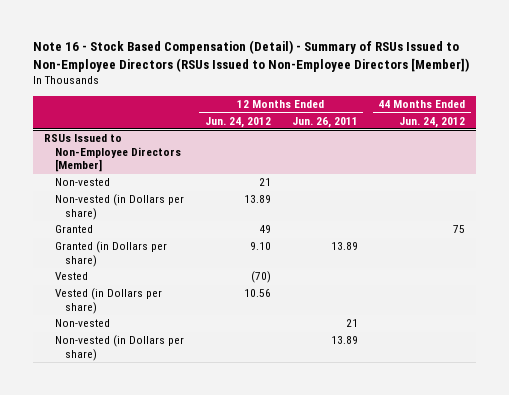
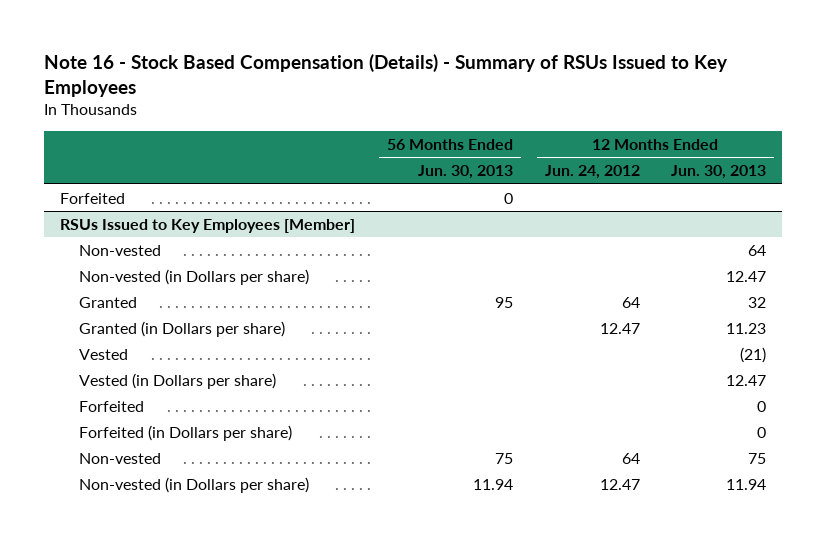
- Note 16 - Stock Based Compensation (Detail) - Summary of RSUs Issued to Non-Employee Directors (RSUs Issued to Non-Employee Directors [Member])
+ Note 16 - Stock Based Compensation (Details) - Summary of RSUs Issued to Key Employees
- | 12 Months Ended Jun. 24, 2012 | 12 Months Ended Jun. 26, 2011 | 44 Months Ended Jun. 24, 2012
+ | 56 Months Ended Jun. 30, 2013 | 12 Months Ended Jun. 24, 2012 | 12 Months Ended Jun. 30, 2013
- RSUs Issued to Non-Employee Directors [Member]
- Non-vested | 21 | |
- Non-vested (in Dollars per share) | 13.89 | |
- Granted | 49 | | 75
- Granted (in Dollars per share) | 9.10 | 13.89 |
- Vested | (70) | |
- Vested (in Dollars per share) | 10.56 | |
- Non-vested | | 21 |
- Non-vested (in Dollars per share) | | 13.89 |
+ Forfeited | 0 | |
+ RSUs Issued to Key Employees [Member]
+ Non-vested | | | 64
+ Non-vested (in Dollars per share) | | | 12.47
+ Granted | 95 | 64 | 32
+ Granted (in Dollars per share) | | 12.47 | 11.23
+ Vested | | | (21)
+ Vested (in Dollars per share) | | | 12.47
+ Forfeited | | | 0
+ Forfeited (in Dollars per share) | | | 0
+ Non-vested | 75 | 64 | 75
+ Non-vested (in Dollars per share) | 11.94 | 12.47 | 11.94

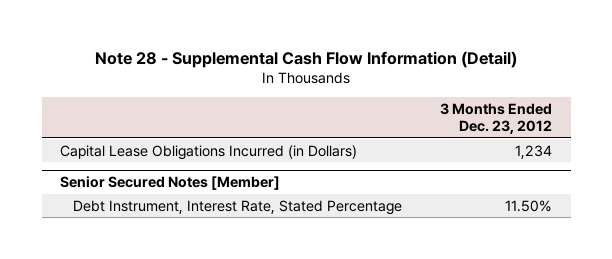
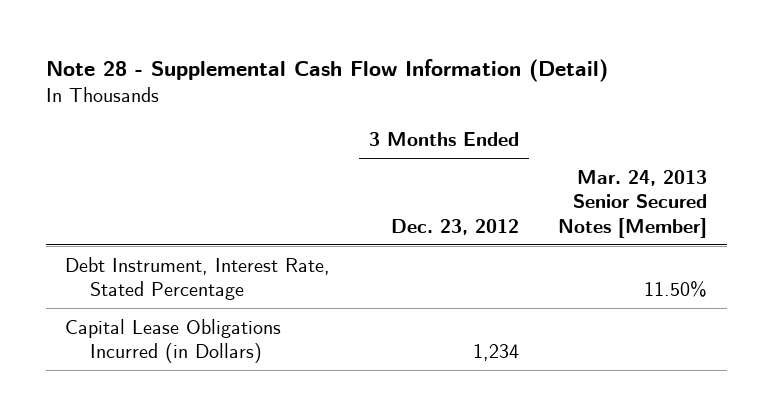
- | 3 Months Ended Dec. 23, 2012
+ | 3 Months Ended Dec. 23, 2012 | Mar. 24, 2013 Senior Secured Notes [Member]
+ Debt Instrument, Interest Rate, Stated Percentage | | 11.50%
- Senior Secured Notes [Member]
- Debt Instrument, Interest Rate, Stated Percentage | 11.50%

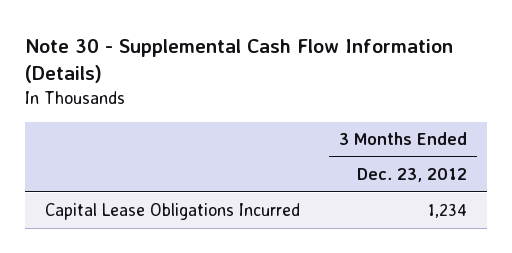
- Note 28 - Supplemental Cash Flow Information (Detail)
+ Note 30 - Supplemental Cash Flow Information (Details)
- | 3 Months Ended Dec. 23, 2012 | Mar. 24, 2013 Senior Secured Notes [Member]
+ | 3 Months Ended Dec. 23, 2012
- Debt Instrument, Interest Rate, Stated Percentage | | 11.50%
- Capital Lease Obligations Incurred (in Dollars) | 1,234 |
+ Capital Lease Obligations Incurred | 1,234

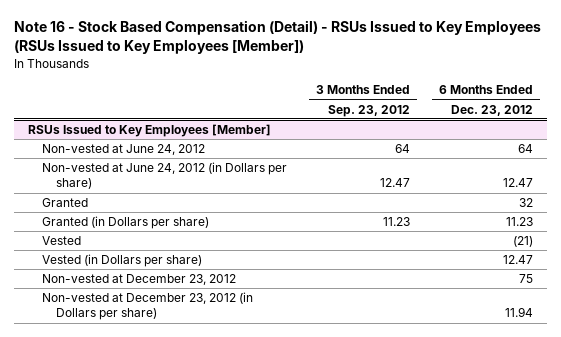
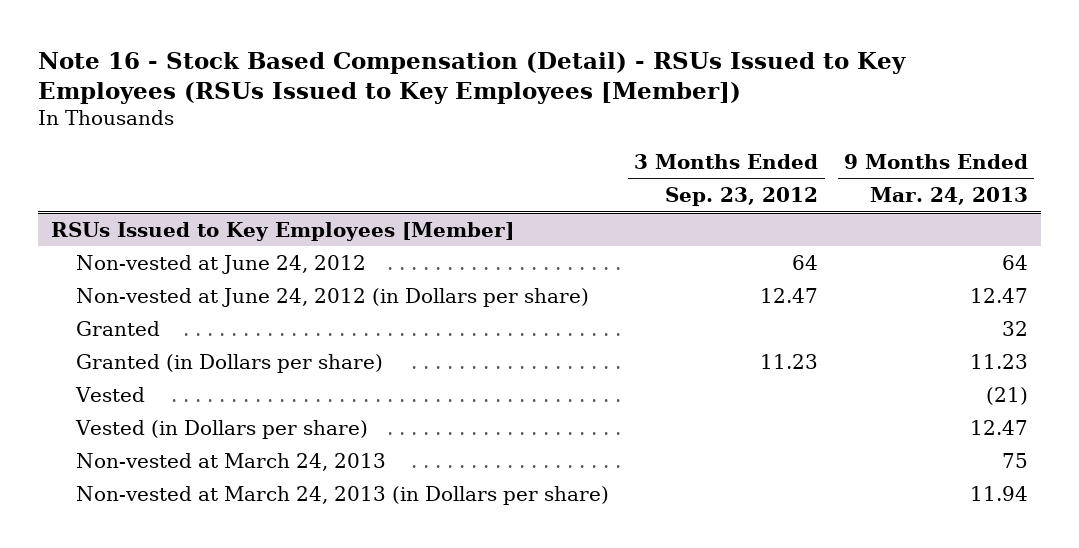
- | 3 Months Ended Sep. 23, 2012 | 6 Months Ended Dec. 23, 2012
+ | 3 Months Ended Sep. 23, 2012 | 9 Months Ended Mar. 24, 2013
@ RSUs Issued to Key Employees [Member]
- Non-vested at December 23, 2012 | | 75
- Non-vested at December 23, 2012 (in Dollars per share) | | 11.94
+ Non-vested at March 24, 2013 | | 75
+ Non-vested at March 24, 2013 (in Dollars per share) | | 11.94

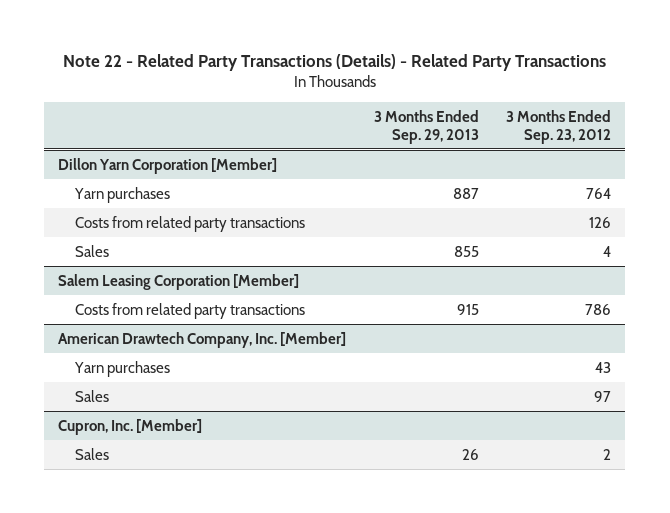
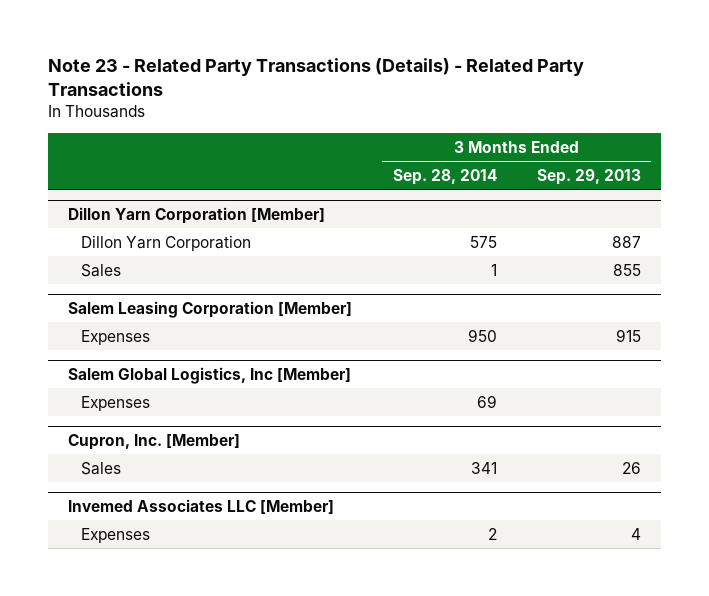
- Note 22 - Related Party Transactions (Details) - Related Party Transactions
+ Note 23 - Related Party Transactions (Details) - Related Party Transactions
- | 3 Months Ended Sep. 29, 2013 | 3 Months Ended Sep. 23, 2012
+ | 3 Months Ended Sep. 28, 2014 | 3 Months Ended Sep. 29, 2013
@ Dillon Yarn Corporation [Member]
- Yarn purchases | 887 | 764
- Costs from related party transactions | | 126
+ Dillon Yarn Corporation | 575 | 887
@ Salem Leasing Corporation [Member]
- Costs from related party transactions | 915 | 786
- American Drawtech Company, Inc. [Member]
- Yarn purchases | | 43
- Sales | | 97
@ Salem Leasing Corporation [Member]
+ Expenses | 950 | 915
+ Salem Global Logistics, Inc [Member]
+ Expenses | 69 |
+ Invemed Associates LLC [Member]
+ Expenses | 2 | 4

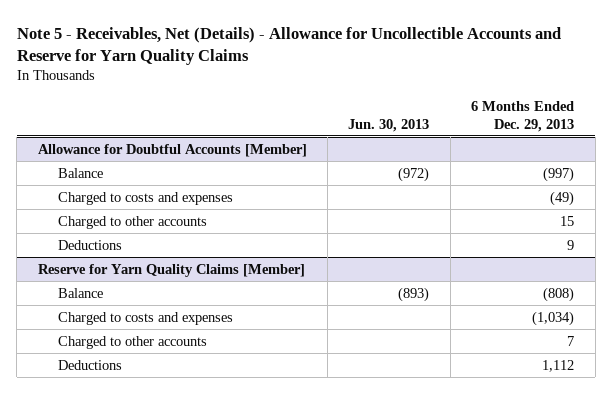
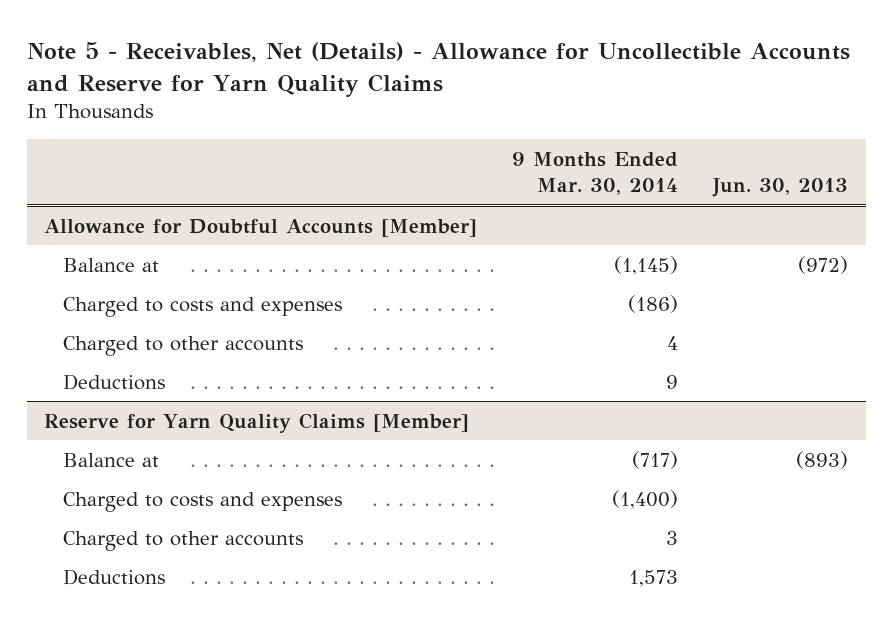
- | Jun. 30, 2013 | 6 Months Ended Dec. 29, 2013
+ | 9 Months Ended Mar. 30, 2014 | Jun. 30, 2013
@ Allowance for Doubtful Accounts [Member]
- Balance | (972) | (997)
+ Balance at | (1,145) | (972)
@ Reserve for Yarn Quality Claims [Member]
- Balance | (893) | (808)
+ Balance at | (717) | (893)

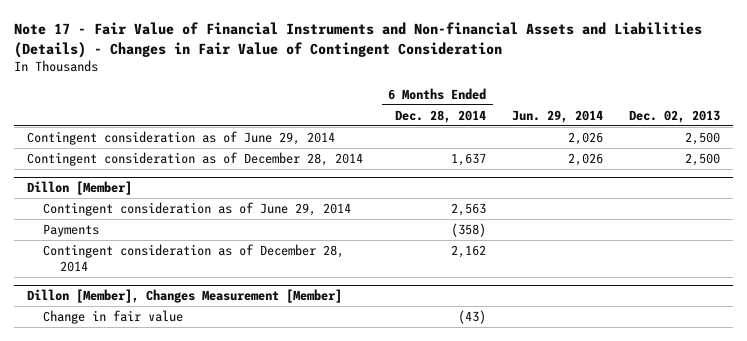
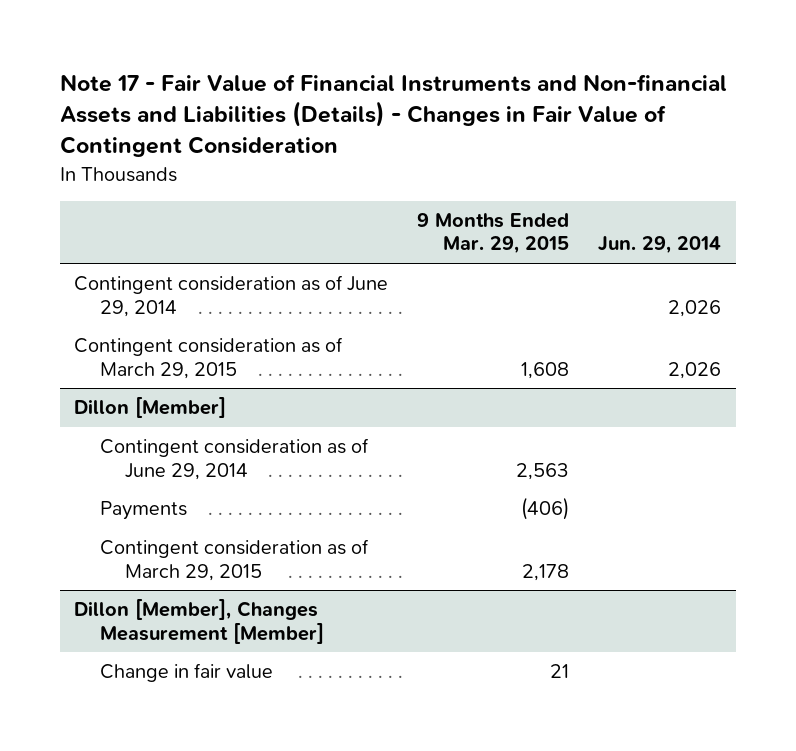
- | 6 Months Ended Dec. 28, 2014 | Jun. 29, 2014 | Dec. 02, 2013
+ | 9 Months Ended Mar. 29, 2015 | Jun. 29, 2014
- Contingent consideration as of December 28, 2014 | 1,637 | 2,026 | 2,500
+ Contingent consideration as of March 29, 2015 | 1,608 | 2,026
@ Dillon [Member]
- Contingent consideration as of December 28, 2014 | 2,162 | |
+ Contingent consideration as of March 29, 2015 | 2,178 |

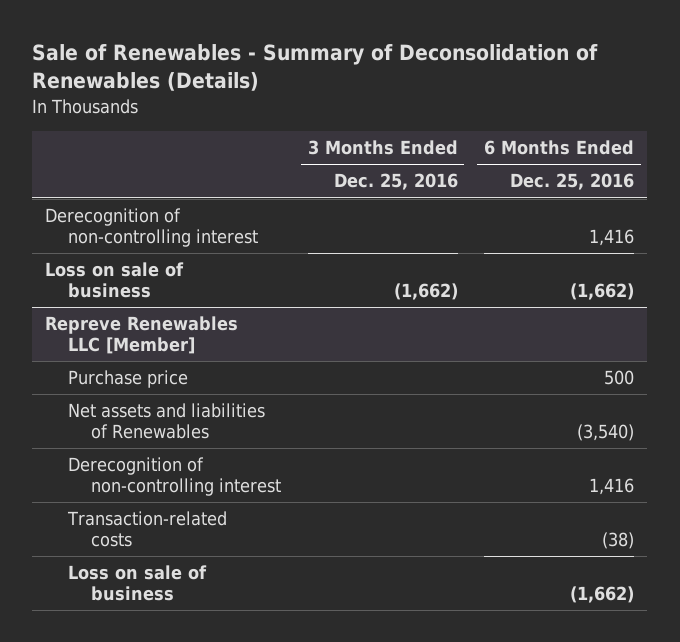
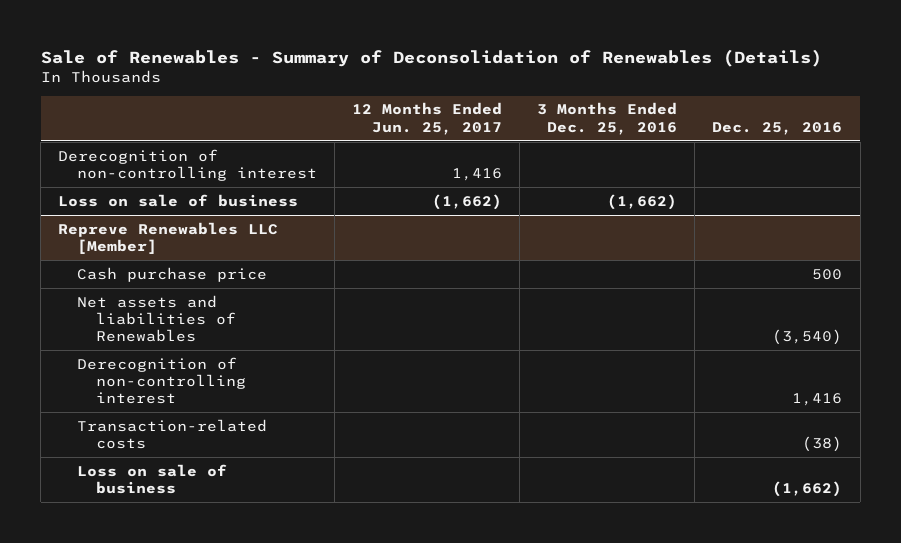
- | 3 Months Ended Dec. 25, 2016 | 6 Months Ended Dec. 25, 2016
+ | 12 Months Ended Jun. 25, 2017 | 3 Months Ended Dec. 25, 2016 | Dec. 25, 2016
@ Repreve Renewables LLC [Member]
- Purchase price | | 500
+ Cash purchase price | | | 500

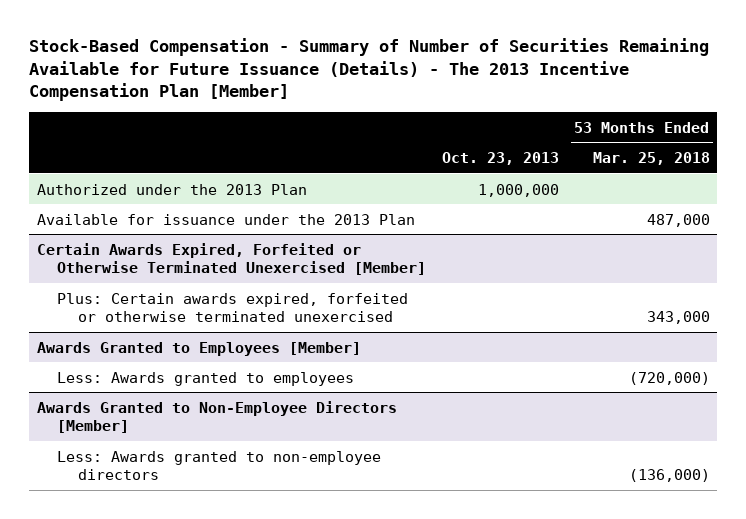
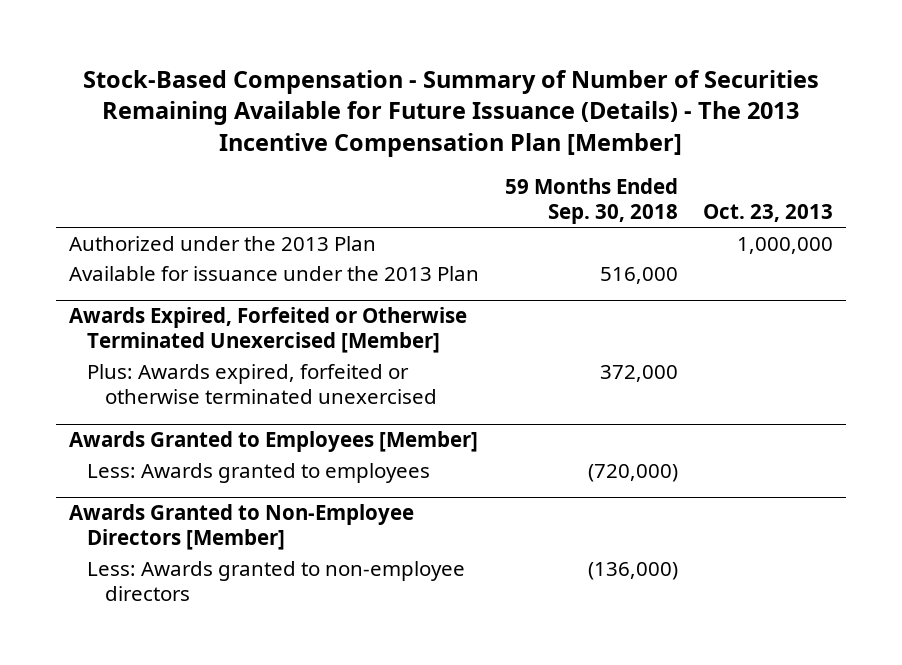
- | Oct. 23, 2013 | 53 Months Ended Mar. 25, 2018
+ | 59 Months Ended Sep. 30, 2018 | Oct. 23, 2013
- Certain Awards Expired, Forfeited or Otherwise Terminated Unexercised [Member]
- Plus: Certain awards expired, forfeited or otherwise terminated unexercised | | 343,000
+ Awards Expired, Forfeited or Otherwise Terminated Unexercised [Member]
+ Plus: Awards expired, forfeited or otherwise terminated unexercised | 372,000 |

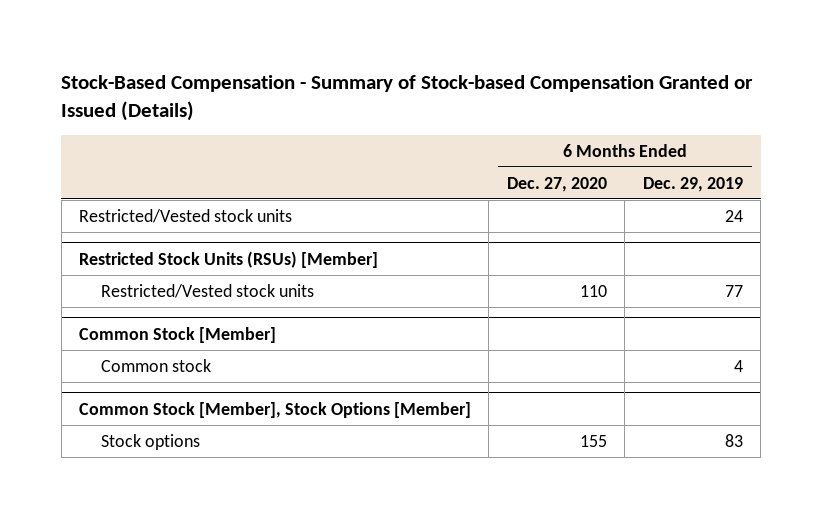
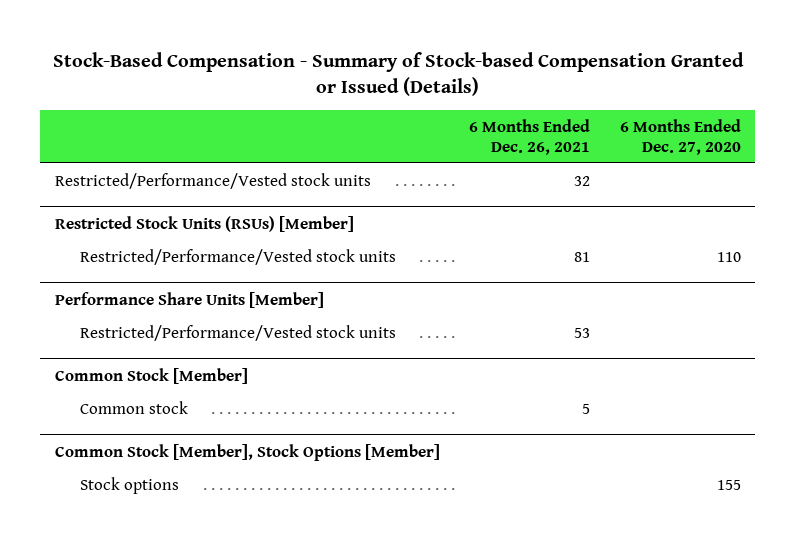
- | 6 Months Ended Dec. 27, 2020 | 6 Months Ended Dec. 29, 2019
+ | 6 Months Ended Dec. 26, 2021 | 6 Months Ended Dec. 27, 2020
- Restricted/Vested stock units | | 24
+ Restricted/Performance/Vested stock units | 32 |
@ Restricted Stock Units (RSUs) [Member]
- Restricted/Vested stock units | 110 | 77
+ Restricted/Performance/Vested stock units | 81 | 110
+ Performance Share Units [Member]
+ Restricted/Performance/Vested stock units | 53 |

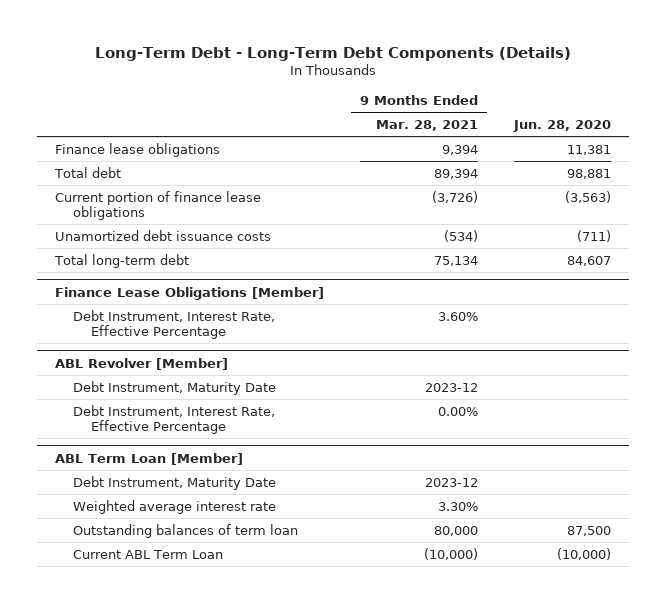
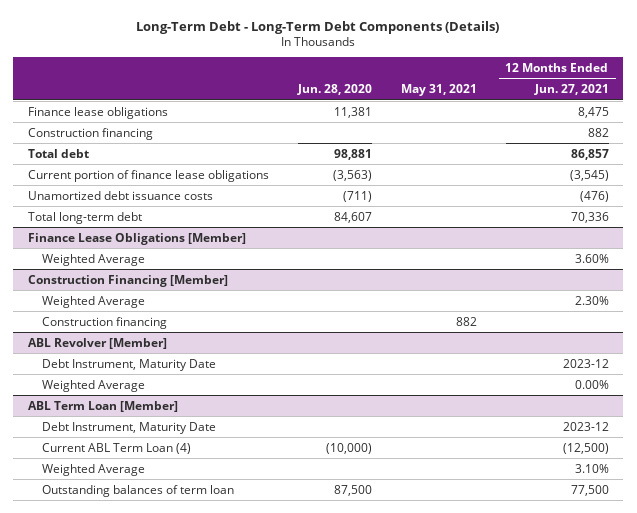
- | 9 Months Ended Mar. 28, 2021 | Jun. 28, 2020
+ | Jun. 28, 2020 | May 31, 2021 | 12 Months Ended Jun. 27, 2021
+ Construction financing | | | 882
@ Finance Lease Obligations [Member]
- Debt Instrument, Interest Rate, Effective Percentage | 3.60% |
+ Weighted Average | | | 3.60%
+ Construction Financing [Member]
+ Weighted Average | | | 2.30%
+ Construction financing | | 882 |
@ ABL Revolver [Member]
- Debt Instrument, Interest Rate, Effective Percentage | 0.00% |
+ Weighted Average | | | 0.00%
@ ABL Term Loan [Member]
- Weighted average interest rate | 3.30% |
+ Current ABL Term Loan (4) | (10,000) | | (12,500)
+ Weighted Average | | | 3.10%
- Current ABL Term Loan | (10,000) | (10,000)

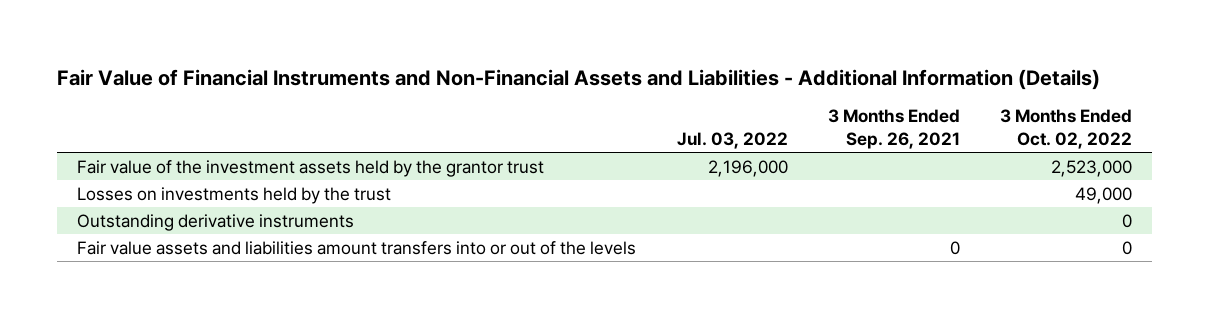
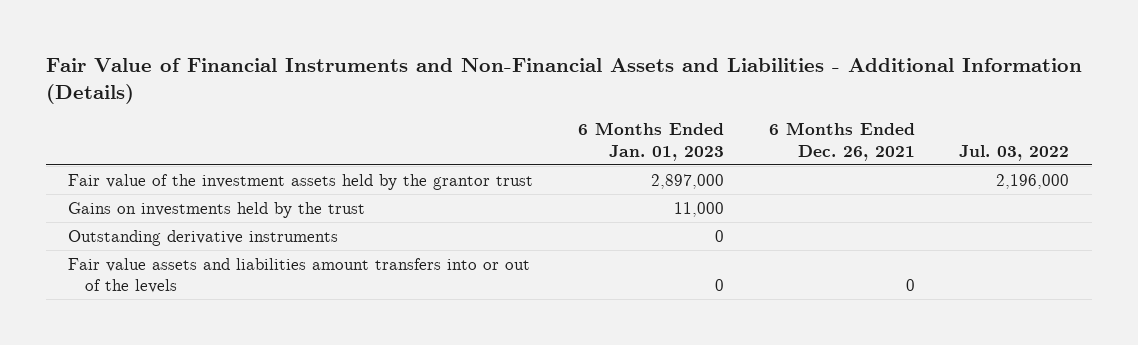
- | Jul. 03, 2022 | 3 Months Ended Sep. 26, 2021 | 3 Months Ended Oct. 02, 2022
+ | 6 Months Ended Jan. 01, 2023 | 6 Months Ended Dec. 26, 2021 | Jul. 03, 2022
- Losses on investments held by the trust | | | 49,000
+ Gains on investments held by the trust | 11,000 | |

